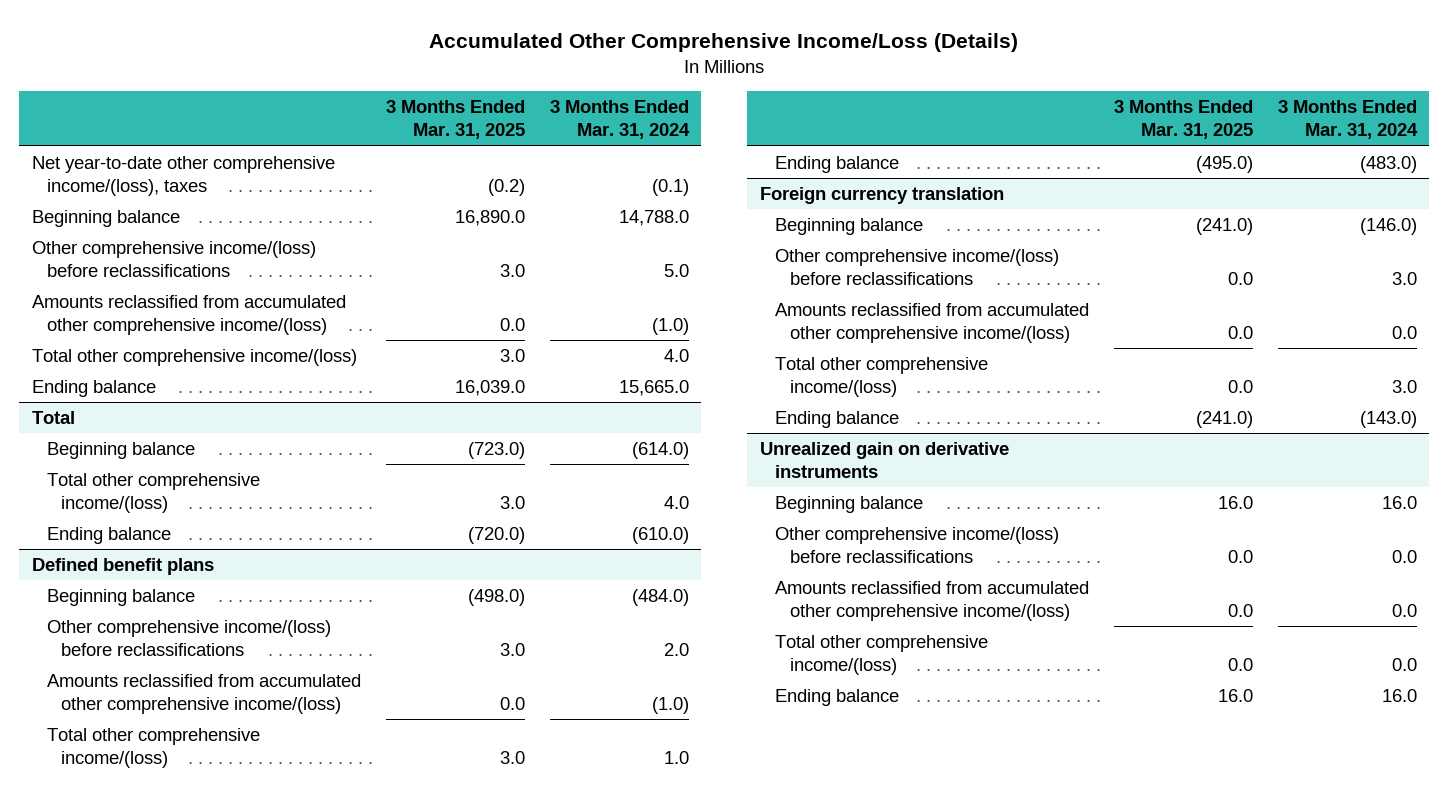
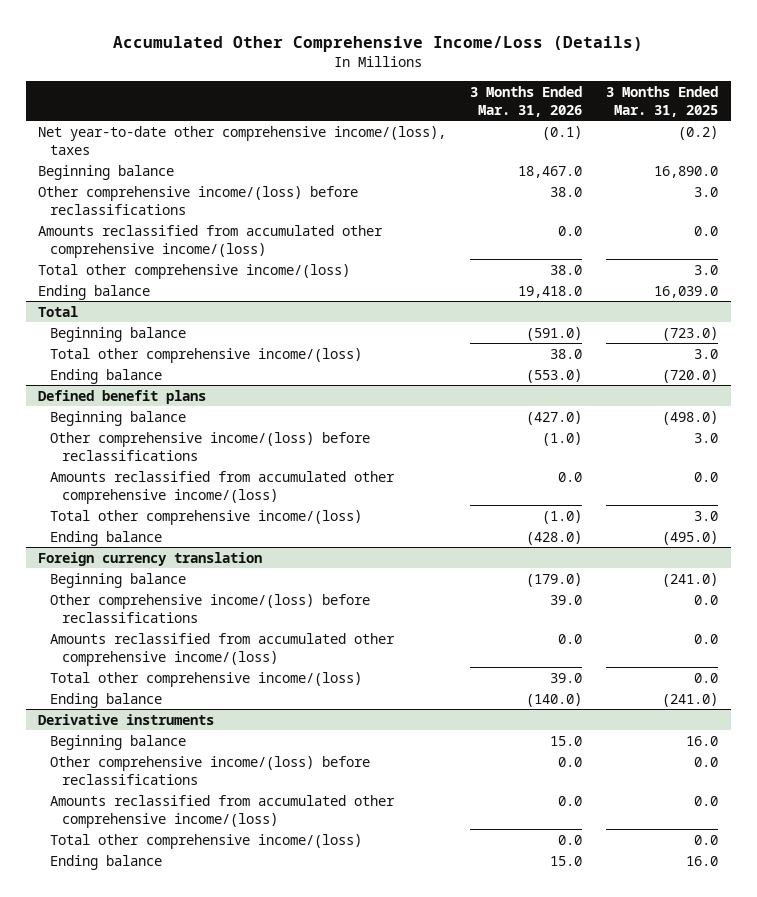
- | 3 Months Ended Mar. 31, 2025 | 3 Months Ended Mar. 31, 2024
+ | 3 Months Ended Mar. 31, 2026 | 3 Months Ended Mar. 31, 2025
- Unrealized gain on derivative instruments
+ Derivative instruments

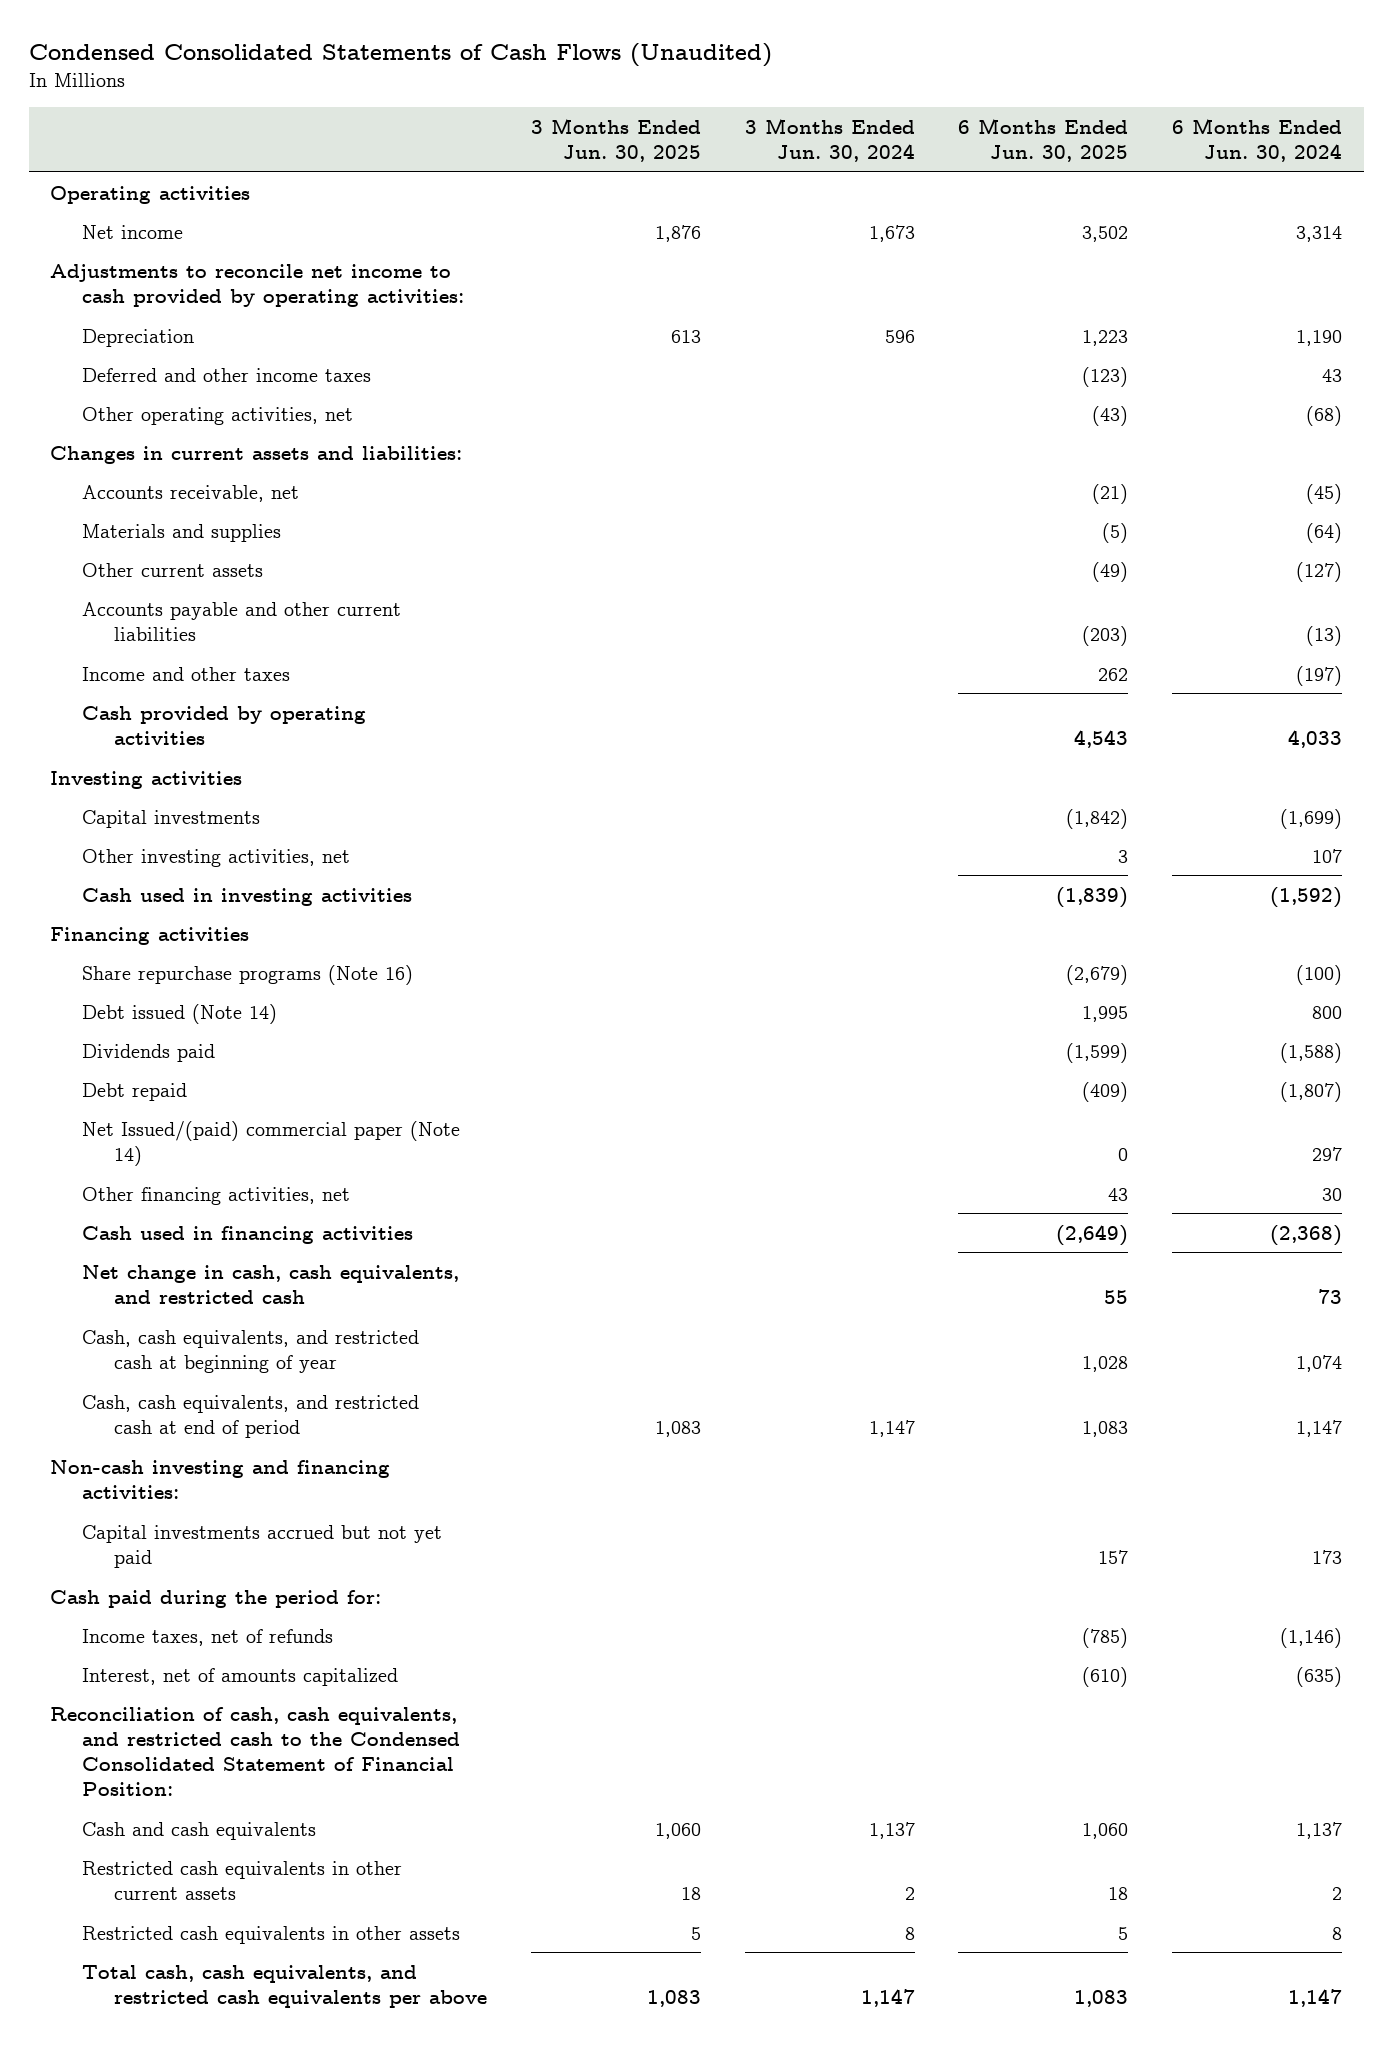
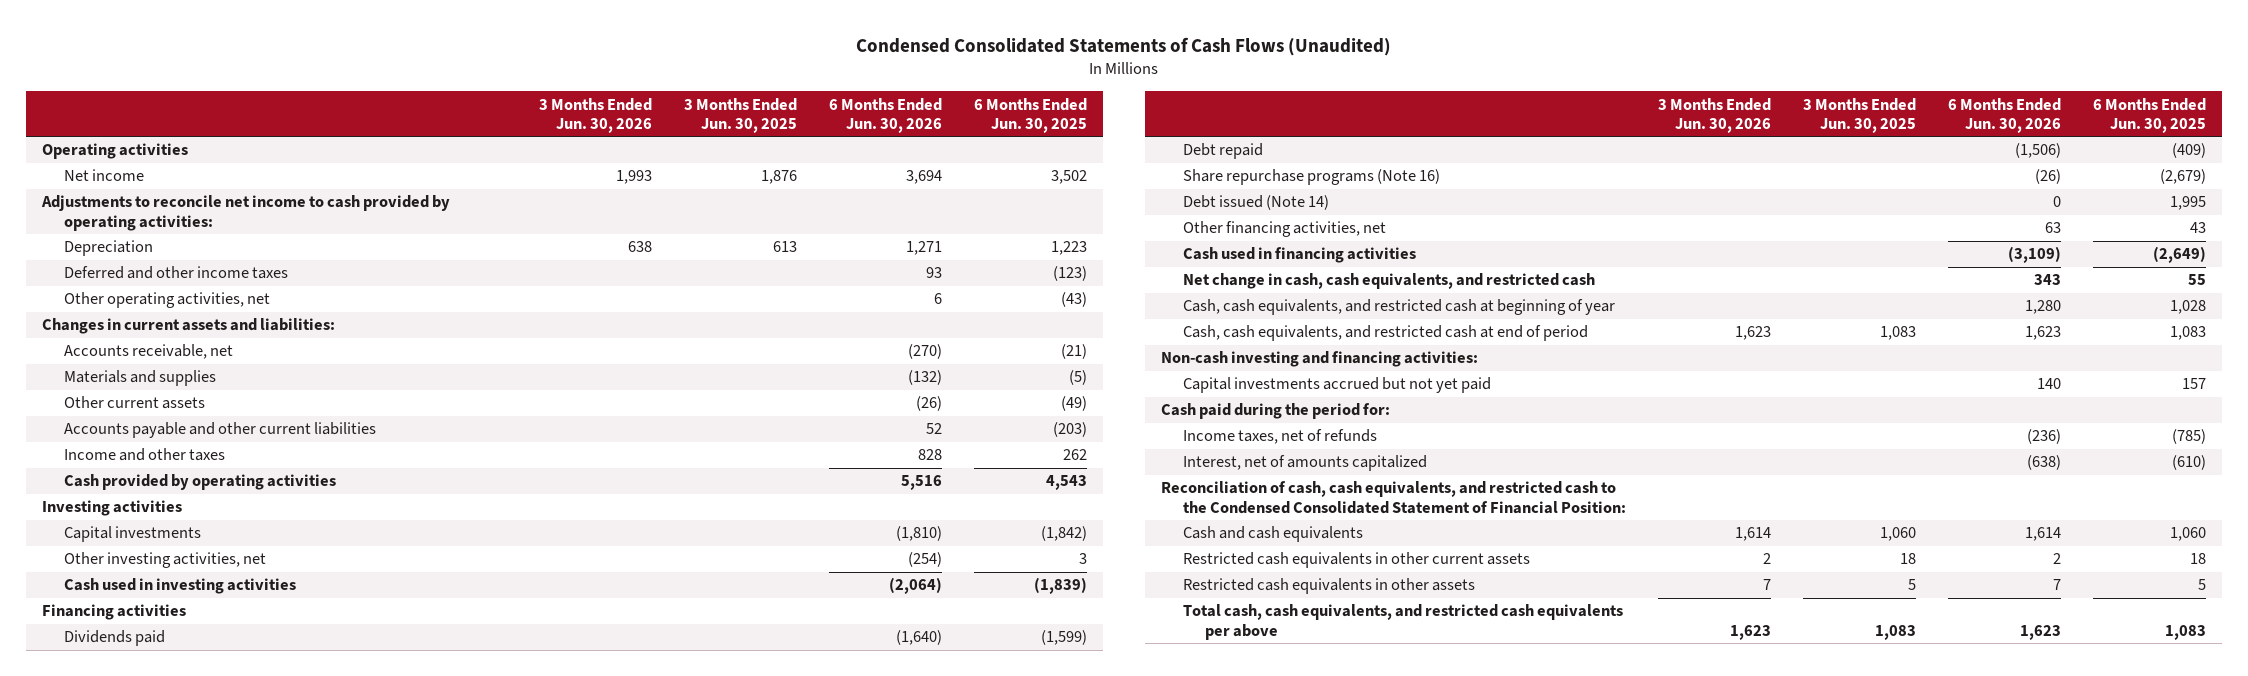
- | 3 Months Ended Jun. 30, 2025 | 3 Months Ended Jun. 30, 2024 | 6 Months Ended Jun. 30, 2025 | 6 Months Ended Jun. 30, 2024
+ | 3 Months Ended Jun. 30, 2026 | 3 Months Ended Jun. 30, 2025 | 6 Months Ended Jun. 30, 2026 | 6 Months Ended Jun. 30, 2025
- Net Issued/(paid) commercial paper (Note 14) | | | 0 | 297
moved down: Share repurchase programs (Note 16) | | | (26) | (2,679)
moved down: Debt issued (Note 14) | | | 0 | 1,995

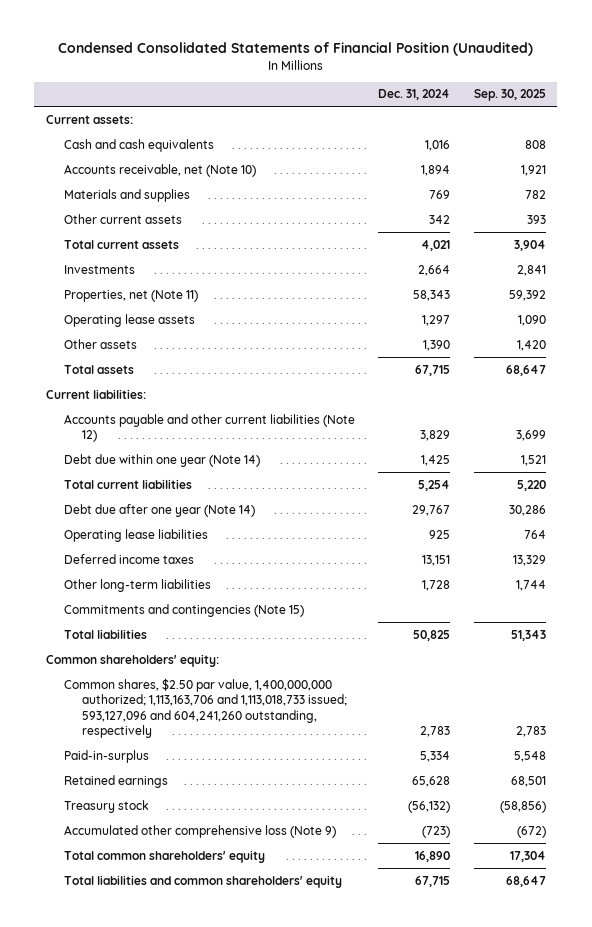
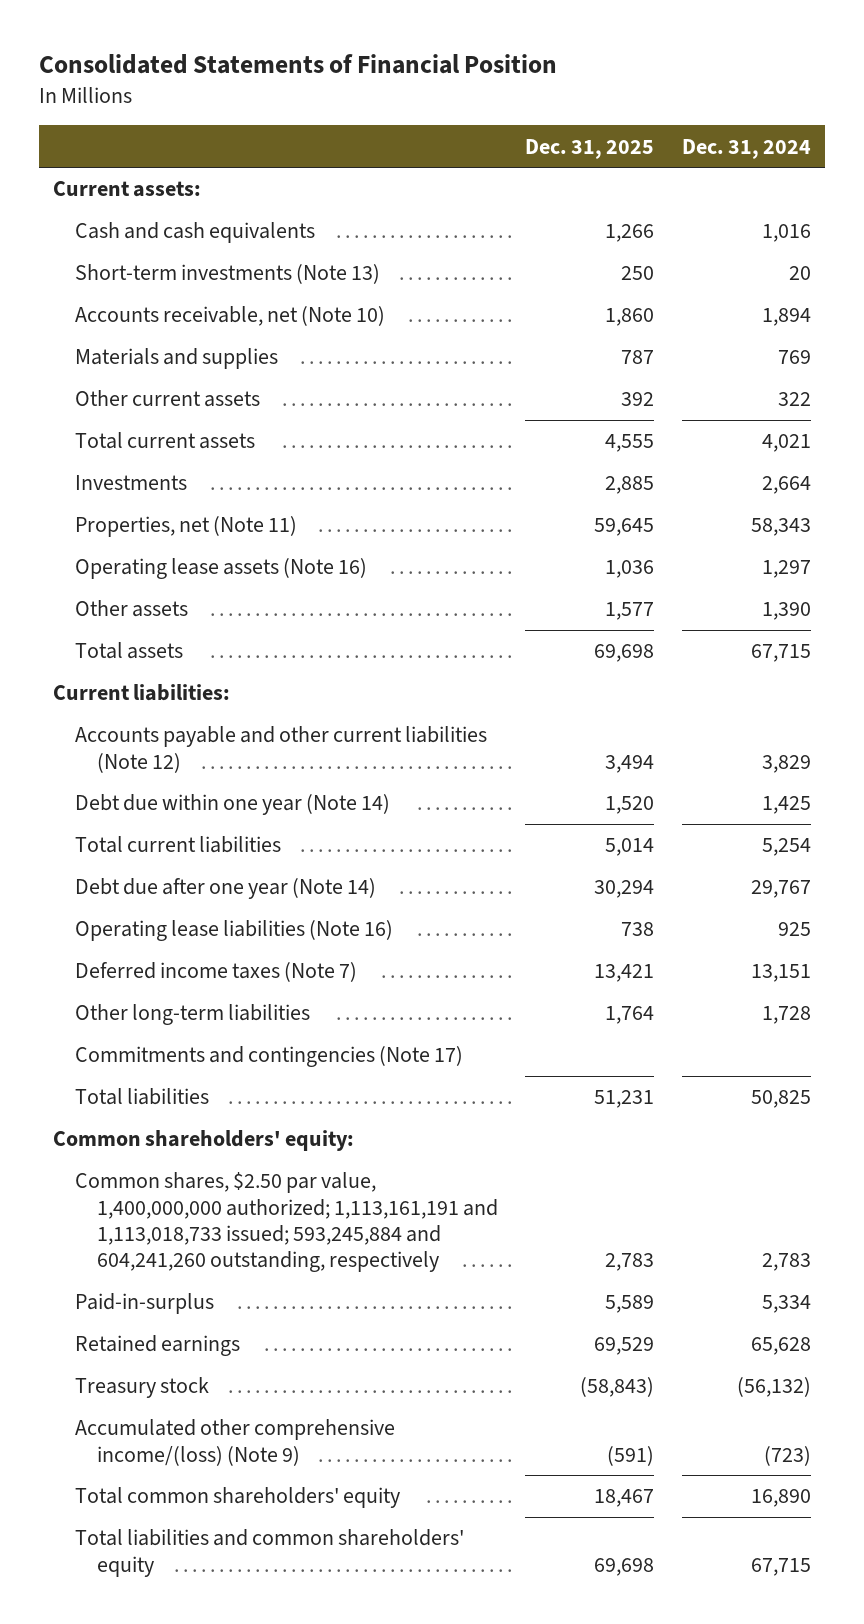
- Condensed Consolidated Statements of Financial Position (Unaudited)
+ Consolidated Statements of Financial Position
- | Dec. 31, 2024 | Sep. 30, 2025
+ | Dec. 31, 2025 | Dec. 31, 2024
+ Short-term investments (Note 13) | 250 | 20
- Other current assets | 342 | 393
+ Other current assets | 392 | 322
- Operating lease assets | 1,297 | 1,090
+ Operating lease assets (Note 16) | 1,036 | 1,297
- Operating lease liabilities | 925 | 764
- Deferred income taxes | 13,151 | 13,329
+ Operating lease liabilities (Note 16) | 738 | 925
+ Deferred income taxes (Note 7) | 13,421 | 13,151
- Commitments and contingencies (Note 15)
+ Commitments and contingencies (Note 17)
- Common shares, $2.50 par value, 1,400,000,000 authorized; 1,113,163,706 and 1,113,018,733 issued; 593,127,096 and 604,241,260 outstanding, respectively | 2,783 | 2,783
+ Common shares, $2.50 par value, 1,400,000,000 authorized; 1,113,161,191 and 1,113,018,733 issued; 593,245,884 and 604,241,260 outstanding, respectively | 2,783 | 2,783
- Accumulated other comprehensive loss (Note 9) | (723) | (672)
+ Accumulated other comprehensive income/(loss) (Note 9) | (591) | (723)

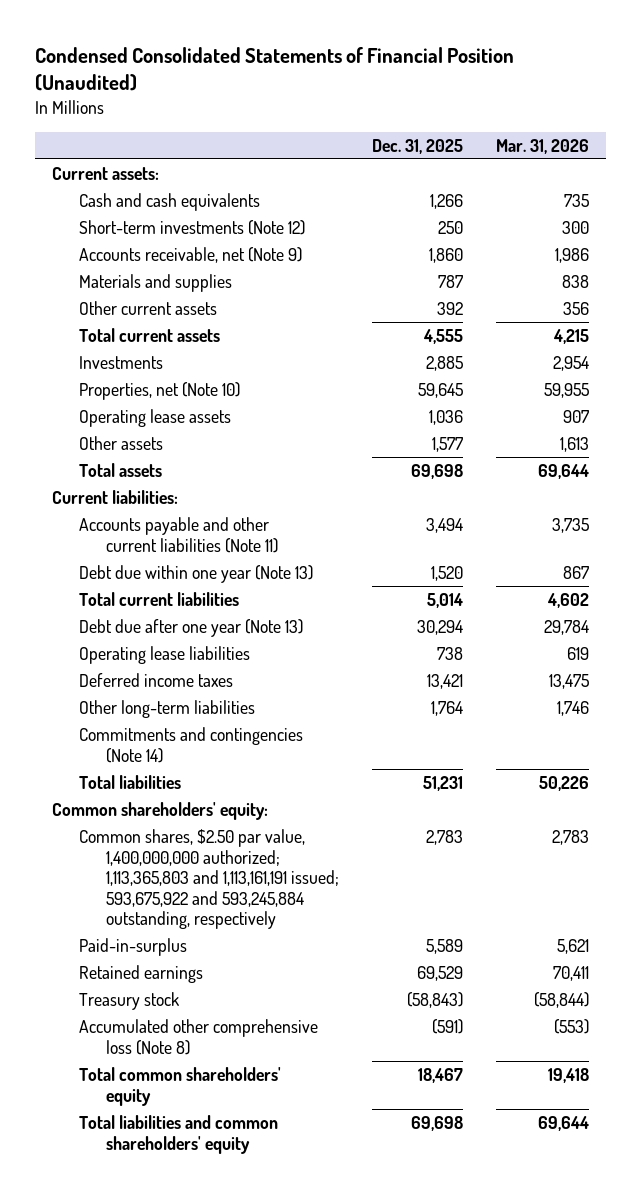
- Consolidated Statements of Financial Position
+ Condensed Consolidated Statements of Financial Position (Unaudited)
- | Dec. 31, 2025 | Dec. 31, 2024
+ | Dec. 31, 2025 | Mar. 31, 2026
- Short-term investments (Note 13) | 250 | 20
- Accounts receivable, net (Note 10) | 1,860 | 1,894
+ Short-term investments (Note 12) | 250 | 300
+ Accounts receivable, net (Note 9) | 1,860 | 1,986
- Properties, net (Note 11) | 59,645 | 58,343
- Operating lease assets (Note 16) | 1,036 | 1,297
+ Properties, net (Note 10) | 59,645 | 59,955
+ Operating lease assets | 1,036 | 907
- Accounts payable and other current liabilities (Note 12) | 3,494 | 3,829
- Debt due within one year (Note 14) | 1,520 | 1,425
+ Accounts payable and other current liabilities (Note 11) | 3,494 | 3,735
+ Debt due within one year (Note 13) | 1,520 | 867
- Debt due after one year (Note 14) | 30,294 | 29,767
- Operating lease liabilities (Note 16) | 738 | 925
- Deferred income taxes (Note 7) | 13,421 | 13,151
+ Debt due after one year (Note 13) | 30,294 | 29,784
+ Operating lease liabilities | 738 | 619
+ Deferred income taxes | 13,421 | 13,475
- Commitments and contingencies (Note 17)
+ Commitments and contingencies (Note 14)
- Common shares, $2.50 par value, 1,400,000,000 authorized; 1,113,161,191 and 1,113,018,733 issued; 593,245,884 and 604,241,260 outstanding, respectively | 2,783 | 2,783
+ Common shares, $2.50 par value, 1,400,000,000 authorized; 1,113,365,803 and 1,113,161,191 issued; 593,675,922 and 593,245,884 outstanding, respectively | 2,783 | 2,783
- Accumulated other comprehensive income/(loss) (Note 9) | (591) | (723)
+ Accumulated other comprehensive loss (Note 8) | (591) | (553)

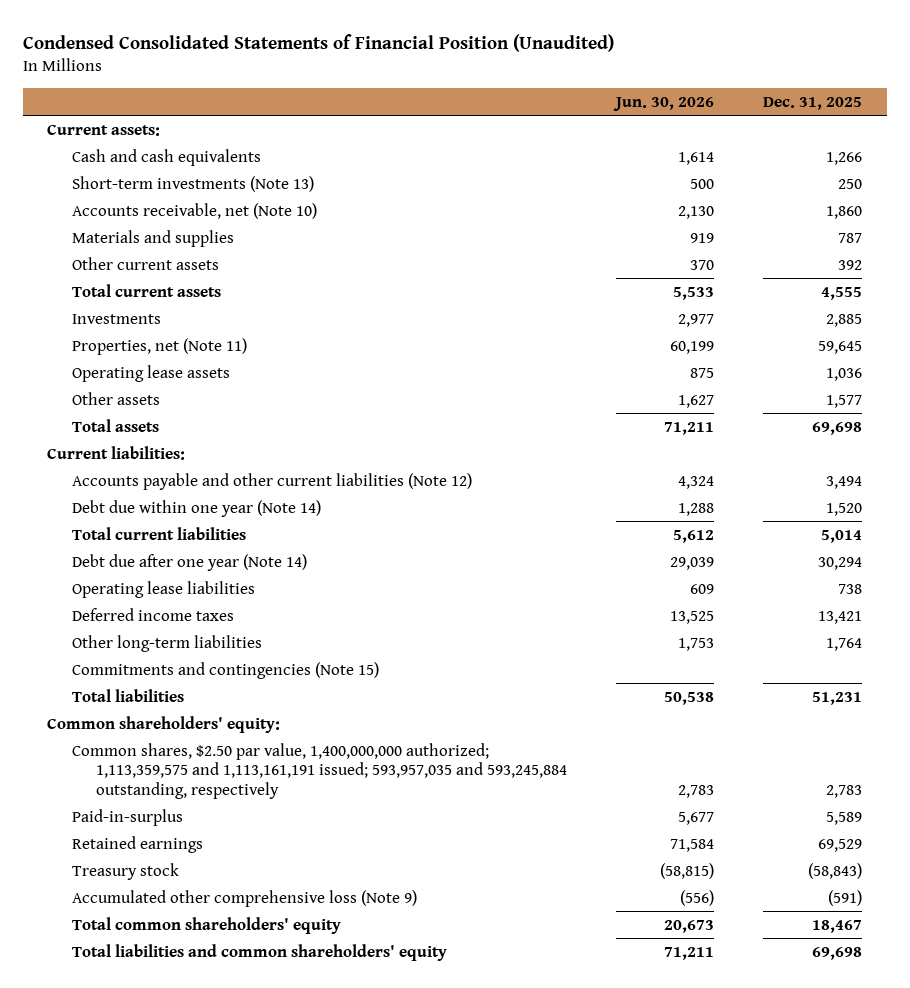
- | Dec. 31, 2025 | Mar. 31, 2026
+ | Jun. 30, 2026 | Dec. 31, 2025
- Short-term investments (Note 12) | 250 | 300
- Accounts receivable, net (Note 9) | 1,860 | 1,986
+ Short-term investments (Note 13) | 500 | 250
+ Accounts receivable, net (Note 10) | 2,130 | 1,860
- Properties, net (Note 10) | 59,645 | 59,955
+ Properties, net (Note 11) | 60,199 | 59,645
- Accounts payable and other current liabilities (Note 11) | 3,494 | 3,735
- Debt due within one year (Note 13) | 1,520 | 867
+ Accounts payable and other current liabilities (Note 12) | 4,324 | 3,494
+ Debt due within one year (Note 14) | 1,288 | 1,520
- Debt due after one year (Note 13) | 30,294 | 29,784
+ Debt due after one year (Note 14) | 29,039 | 30,294
- Commitments and contingencies (Note 14)
+ Commitments and contingencies (Note 15)
- Common shares, $2.50 par value, 1,400,000,000 authorized; 1,113,365,803 and 1,113,161,191 issued; 593,675,922 and 593,245,884 outstanding, respectively | 2,783 | 2,783
+ Common shares, $2.50 par value, 1,400,000,000 authorized; 1,113,359,575 and 1,113,161,191 issued; 593,957,035 and 593,245,884 outstanding, respectively | 2,783 | 2,783
- Accumulated other comprehensive loss (Note 8) | (591) | (553)
+ Accumulated other comprehensive loss (Note 9) | (556) | (591)

